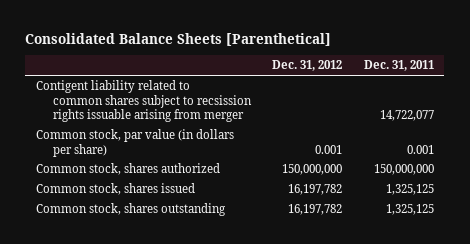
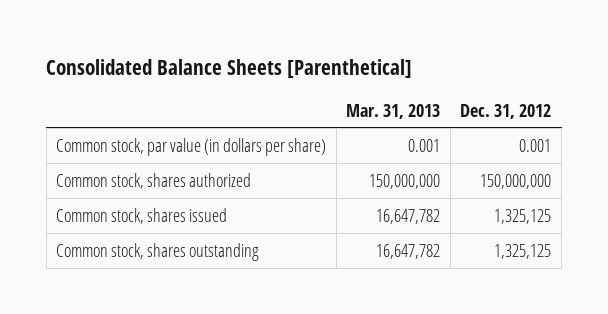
- | Dec. 31, 2012 | Dec. 31, 2011
+ | Mar. 31, 2013 | Dec. 31, 2012
- Contigent liability related to common shares subject to recsission rights issuable arising from merger | | 14,722,077
- Common stock, shares issued | 16,197,782 | 1,325,125
- Common stock, shares outstanding | 16,197,782 | 1,325,125
+ Common stock, shares issued | 16,647,782 | 1,325,125
+ Common stock, shares outstanding | 16,647,782 | 1,325,125

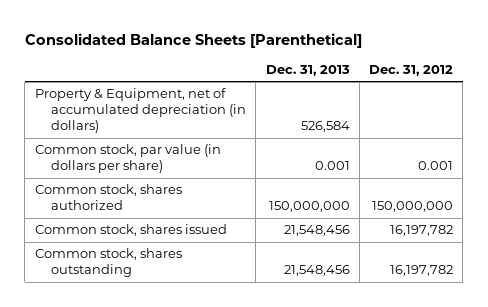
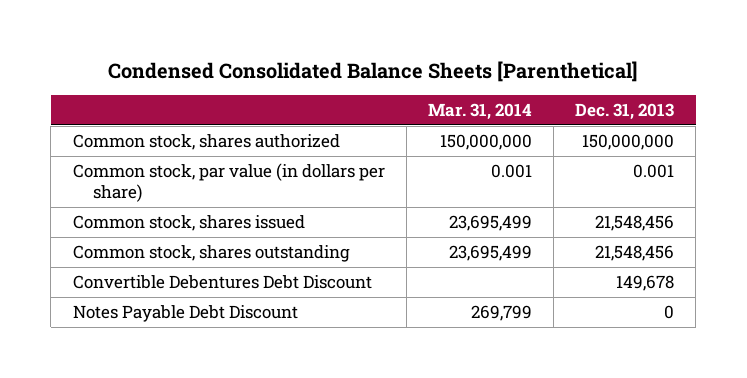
- Consolidated Balance Sheets [Parenthetical]
+ Condensed Consolidated Balance Sheets [Parenthetical]
- | Dec. 31, 2013 | Dec. 31, 2012
+ | Mar. 31, 2014 | Dec. 31, 2013
- Property & Equipment, net of accumulated depreciation (in dollars) | 526,584 |
moved down: Common stock, par value (in dollars per share) | 0.001 | 0.001
+ Convertible Debentures Debt Discount | | 149,678
+ Notes Payable Debt Discount | 269,799 | 0

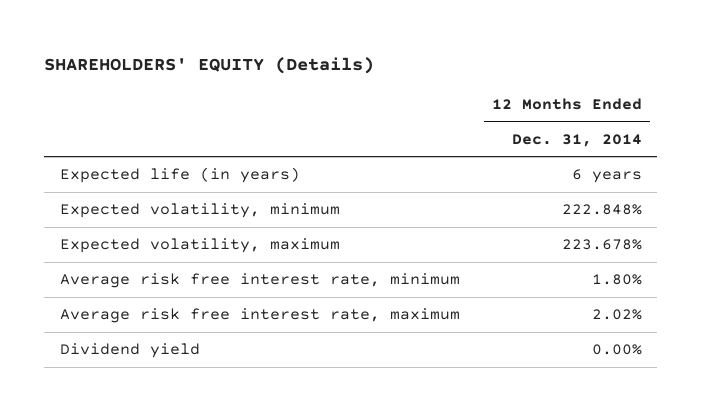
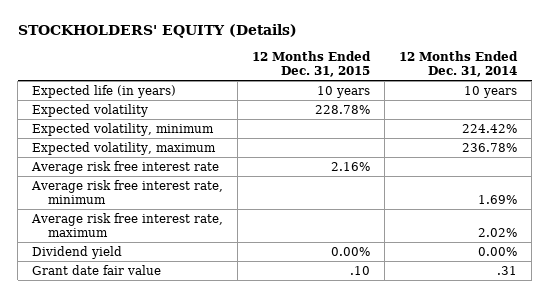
- SHAREHOLDERS' EQUITY (Details)
+ STOCKHOLDERS' EQUITY (Details)
- | 12 Months Ended Dec. 31, 2014
+ | 12 Months Ended Dec. 31, 2015 | 12 Months Ended Dec. 31, 2014
- Expected life (in years) | 6 years
- Expected volatility, minimum | 222.848%
- Expected volatility, maximum | 223.678%
- Average risk free interest rate, minimum | 1.80%
+ Expected life (in years) | 10 years | 10 years
+ Expected volatility | 228.78% |
+ Expected volatility, minimum | | 224.42%
+ Expected volatility, maximum | | 236.78%
+ Average risk free interest rate | 2.16% |
+ Average risk free interest rate, minimum | | 1.69%
+ Grant date fair value | .10 | .31

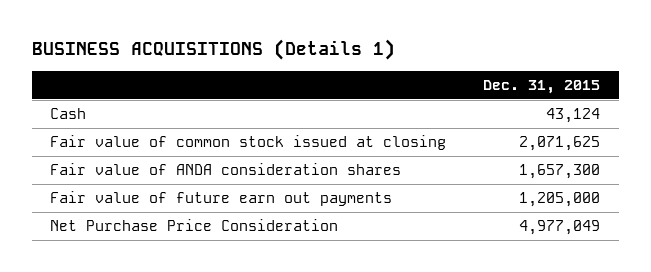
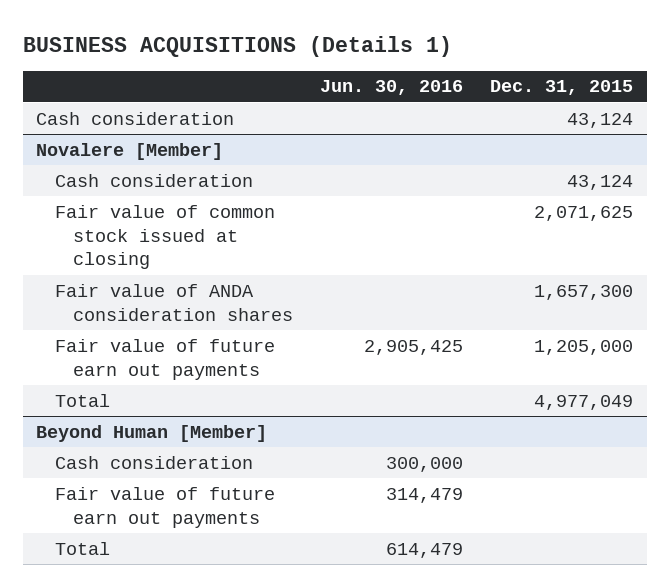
- | Dec. 31, 2015
+ | Jun. 30, 2016 | Dec. 31, 2015
- Cash | 43,124
+ Cash consideration | | 43,124
+ Novalere [Member]
+ Cash consideration | | 43,124
- Net Purchase Price Consideration | 4,977,049
+ Total | | 4,977,049
+ Beyond Human [Member]
+ Cash consideration | 300,000 |
+ Fair value of future earn out payments | 314,479 |
+ Total | 614,479 |

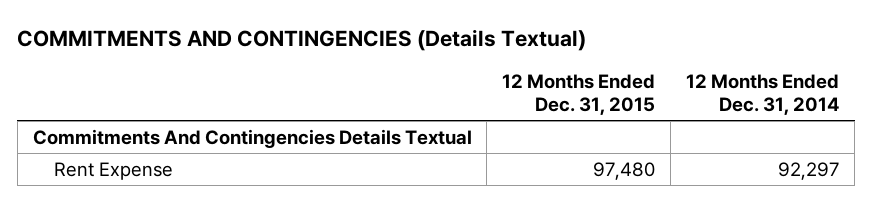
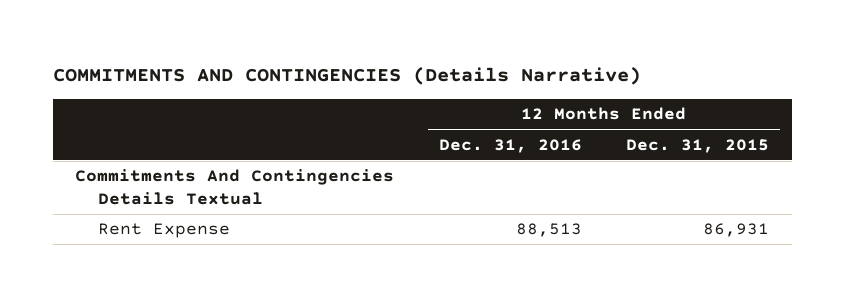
- COMMITMENTS AND CONTINGENCIES (Details Textual)
+ COMMITMENTS AND CONTINGENCIES (Details Narrative)
- | 12 Months Ended Dec. 31, 2015 | 12 Months Ended Dec. 31, 2014
+ | 12 Months Ended Dec. 31, 2016 | 12 Months Ended Dec. 31, 2015
- Rent Expense | 97,480 | 92,297
+ Rent Expense | 88,513 | 86,931

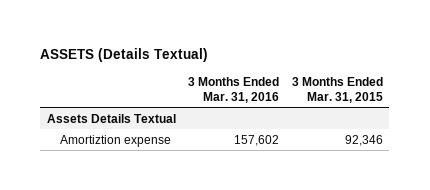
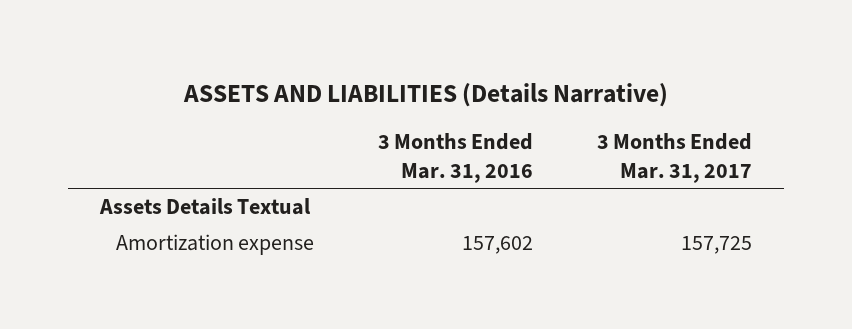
- ASSETS (Details Textual)
+ ASSETS AND LIABILITIES (Details Narrative)
- | 3 Months Ended Mar. 31, 2016 | 3 Months Ended Mar. 31, 2015
+ | 3 Months Ended Mar. 31, 2016 | 3 Months Ended Mar. 31, 2017
- Amortiztion expense | 157,602 | 92,346
+ Amortization expense | 157,602 | 157,725

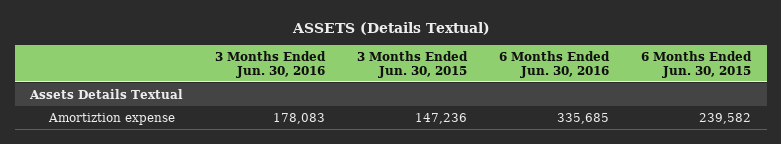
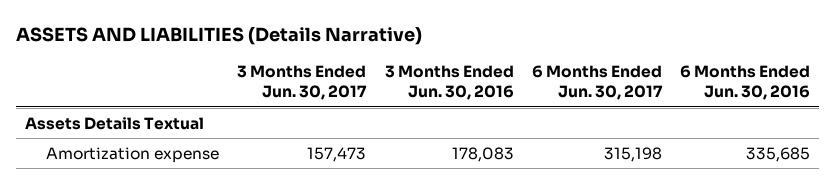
- ASSETS (Details Textual)
+ ASSETS AND LIABILITIES (Details Narrative)
- | 3 Months Ended Jun. 30, 2016 | 3 Months Ended Jun. 30, 2015 | 6 Months Ended Jun. 30, 2016 | 6 Months Ended Jun. 30, 2015
+ | 3 Months Ended Jun. 30, 2017 | 3 Months Ended Jun. 30, 2016 | 6 Months Ended Jun. 30, 2017 | 6 Months Ended Jun. 30, 2016
- Amortiztion expense | 178,083 | 147,236 | 335,685 | 239,582
+ Amortization expense | 157,473 | 178,083 | 315,198 | 335,685

